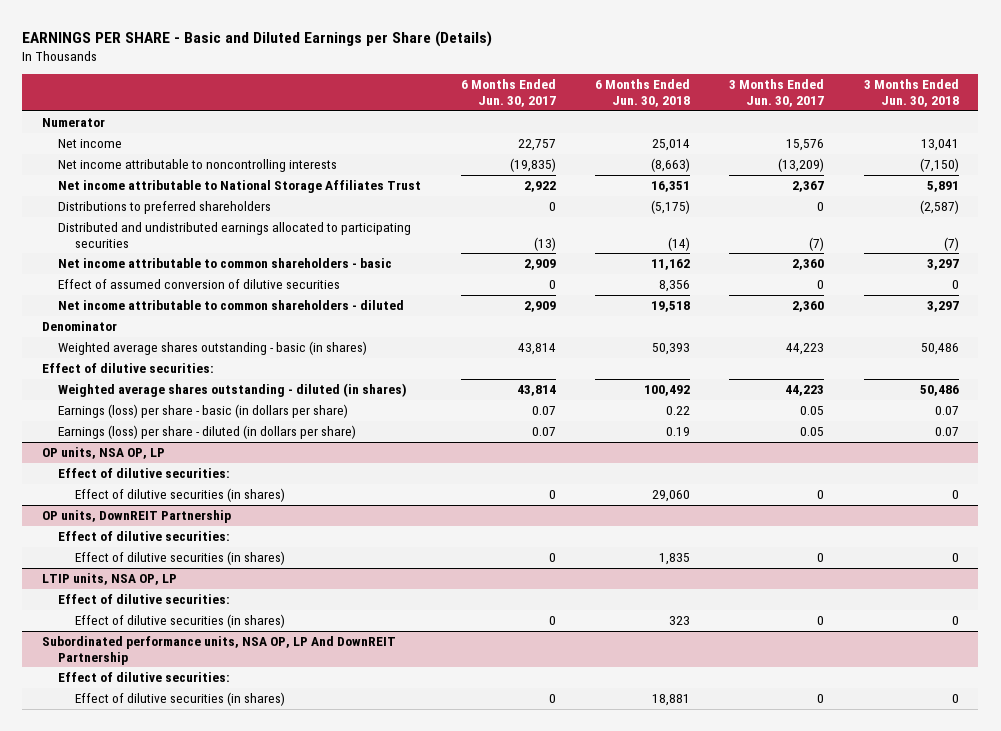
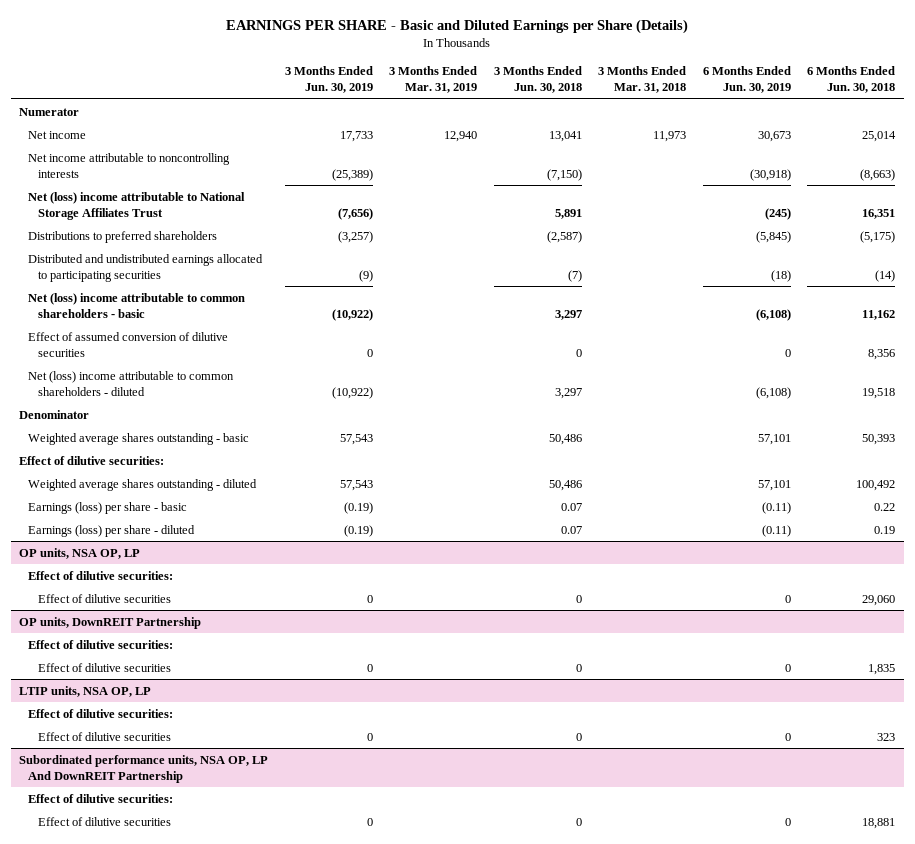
- | 6 Months Ended Jun. 30, 2017 | 6 Months Ended Jun. 30, 2018 | 3 Months Ended Jun. 30, 2017 | 3 Months Ended Jun. 30, 2018
+ | 3 Months Ended Jun. 30, 2019 | 3 Months Ended Mar. 31, 2019 | 3 Months Ended Jun. 30, 2018 | 3 Months Ended Mar. 31, 2018 | 6 Months Ended Jun. 30, 2019 | 6 Months Ended Jun. 30, 2018
- Net income attributable to National Storage Affiliates Trust | 2,922 | 16,351 | 2,367 | 5,891
+ Net (loss) income attributable to National Storage Affiliates Trust | (7,656) | | 5,891 | | (245) | 16,351
- Net income attributable to common shareholders - basic | 2,909 | 11,162 | 2,360 | 3,297
+ Net (loss) income attributable to common shareholders - basic | (10,922) | | 3,297 | | (6,108) | 11,162
- Net income attributable to common shareholders - diluted | 2,909 | 19,518 | 2,360 | 3,297
+ Net (loss) income attributable to common shareholders - diluted | (10,922) | | 3,297 | | (6,108) | 19,518
- Weighted average shares outstanding - basic (in shares) | 43,814 | 50,393 | 44,223 | 50,486
+ Weighted average shares outstanding - basic | 57,543 | | 50,486 | | 57,101 | 50,393
- Weighted average shares outstanding - diluted (in shares) | 43,814 | 100,492 | 44,223 | 50,486
- Earnings (loss) per share - basic (in dollars per share) | 0.07 | 0.22 | 0.05 | 0.07
- Earnings (loss) per share - diluted (in dollars per share) | 0.07 | 0.19 | 0.05 | 0.07
+ Weighted average shares outstanding - diluted | 57,543 | | 50,486 | | 57,101 | 100,492
+ Earnings (loss) per share - basic | (0.19) | | 0.07 | | (0.11) | 0.22
+ Earnings (loss) per share - diluted | (0.19) | | 0.07 | | (0.11) | 0.19
@ OP units, NSA OP, LP
- Effect of dilutive securities (in shares) | 0 | 29,060 | 0 | 0
+ Effect of dilutive securities | 0 | | 0 | | 0 | 29,060
@ OP units, DownREIT Partnership
- Effect of dilutive securities (in shares) | 0 | 1,835 | 0 | 0
+ Effect of dilutive securities | 0 | | 0 | | 0 | 1,835
@ LTIP units, NSA OP, LP
- Effect of dilutive securities (in shares) | 0 | 323 | 0 | 0
+ Effect of dilutive securities | 0 | | 0 | | 0 | 323
@ Subordinated performance units, NSA OP, LP And DownREIT Partnership
- Effect of dilutive securities (in shares) | 0 | 18,881 | 0 | 0
+ Effect of dilutive securities | 0 | | 0 | | 0 | 18,881

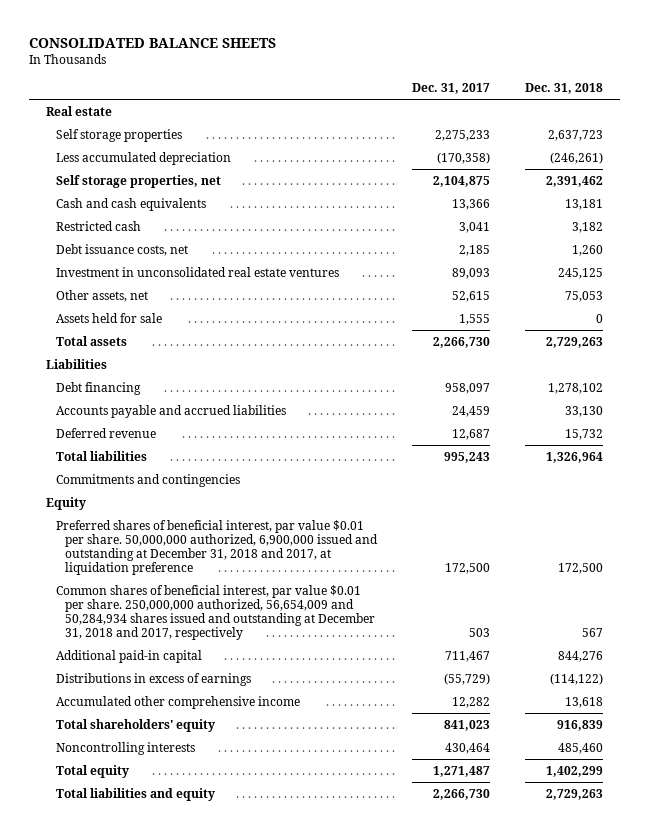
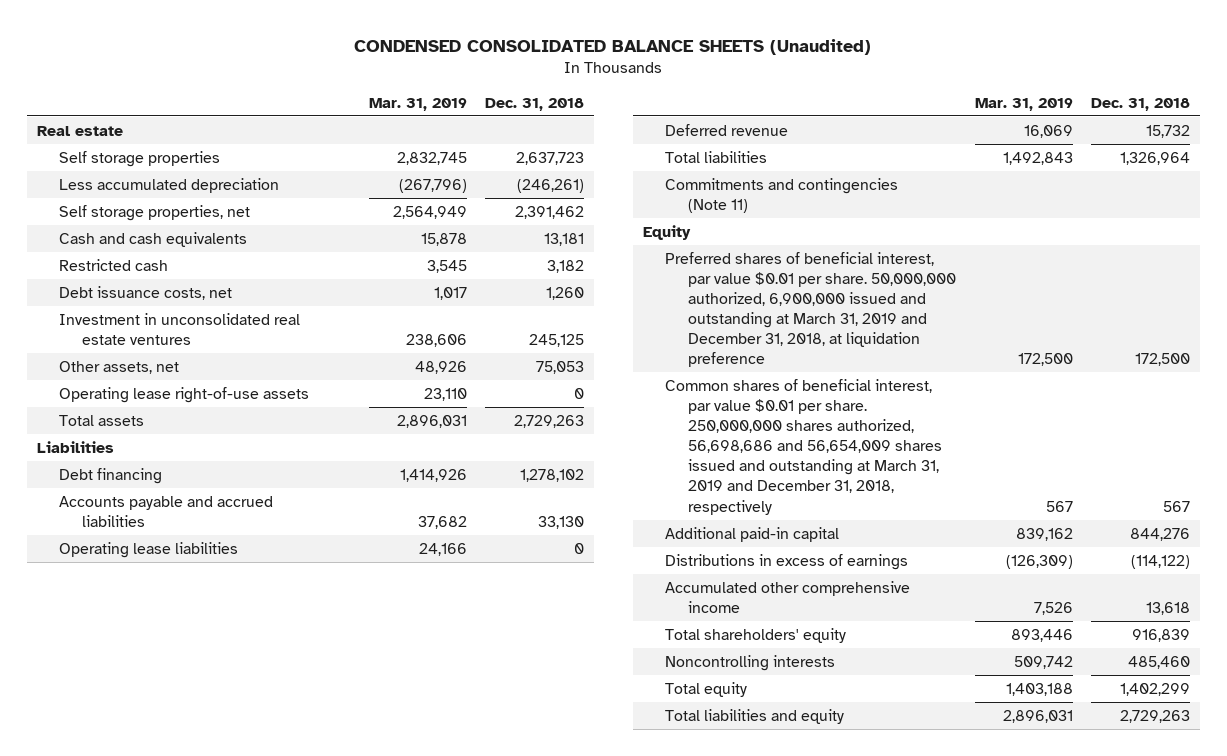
- CONSOLIDATED BALANCE SHEETS
+ CONDENSED CONSOLIDATED BALANCE SHEETS (Unaudited)
- | Dec. 31, 2017 | Dec. 31, 2018
+ | Mar. 31, 2019 | Dec. 31, 2018
- Assets held for sale | 1,555 | 0
+ Operating lease right-of-use assets | 23,110 | 0
+ Operating lease liabilities | 24,166 | 0
- Commitments and contingencies
+ Commitments and contingencies (Note 11)
- Preferred shares of beneficial interest, par value $0.01 per share. 50,000,000 authorized, 6,900,000 issued and outstanding at December 31, 2018 and 2017, at liquidation preference | 172,500 | 172,500
- Common shares of beneficial interest, par value $0.01 per share. 250,000,000 authorized, 56,654,009 and 50,284,934 shares issued and outstanding at December 31, 2018 and 2017, respectively | 503 | 567
+ Preferred shares of beneficial interest, par value $0.01 per share. 50,000,000 authorized, 6,900,000 issued and outstanding at March 31, 2019 and December 31, 2018, at liquidation preference | 172,500 | 172,500
+ Common shares of beneficial interest, par value $0.01 per share. 250,000,000 shares authorized, 56,698,686 and 56,654,009 shares issued and outstanding at March 31, 2019 and December 31, 2018, respectively | 567 | 567

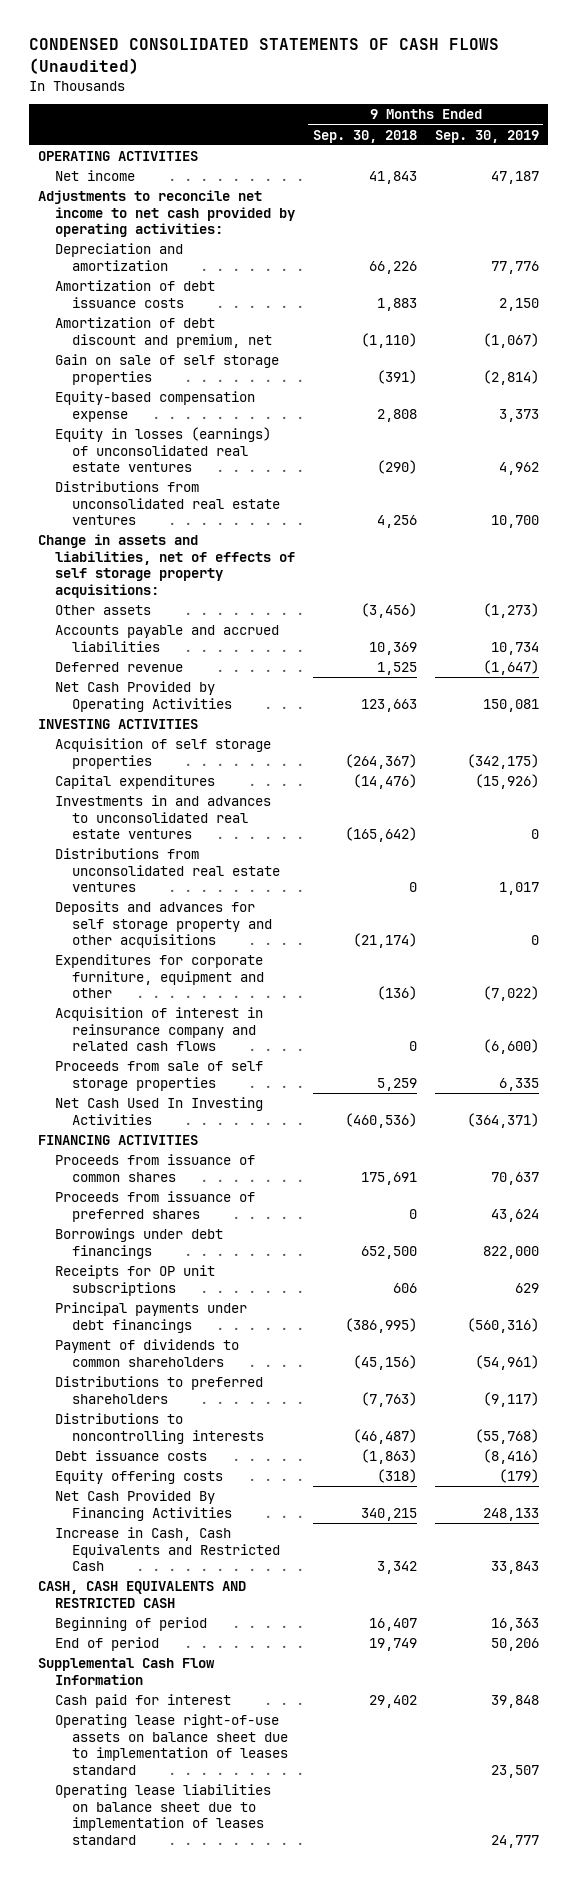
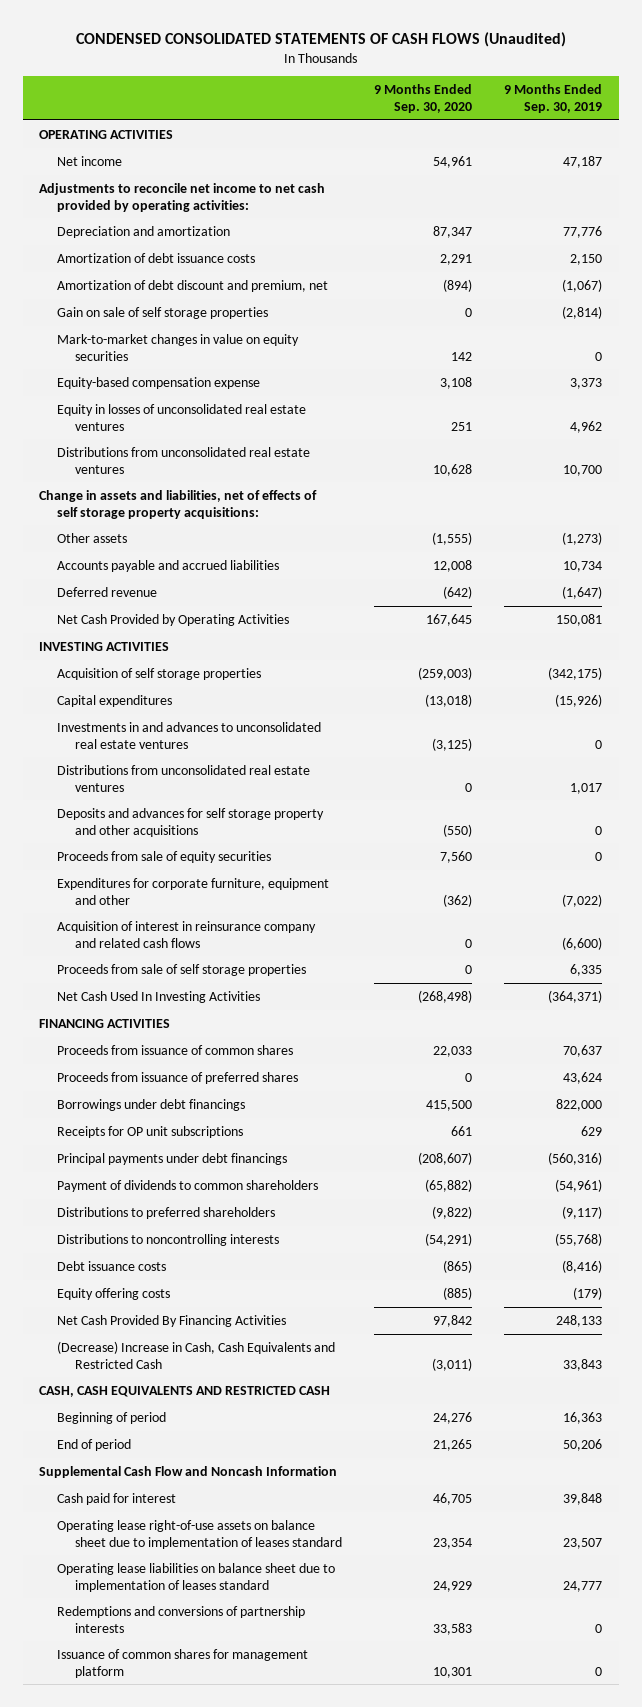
- | 9 Months Ended Sep. 30, 2018 | 9 Months Ended Sep. 30, 2019
+ | 9 Months Ended Sep. 30, 2020 | 9 Months Ended Sep. 30, 2019
+ Mark-to-market changes in value on equity securities | 142 | 0
- Equity in losses (earnings) of unconsolidated real estate ventures | (290) | 4,962
+ Equity in losses of unconsolidated real estate ventures | 251 | 4,962
+ Proceeds from sale of equity securities | 7,560 | 0
- Increase in Cash, Cash Equivalents and Restricted Cash | 3,342 | 33,843
+ (Decrease) Increase in Cash, Cash Equivalents and Restricted Cash | (3,011) | 33,843
- Supplemental Cash Flow Information
+ Supplemental Cash Flow and Noncash Information
+ Redemptions and conversions of partnership interests | 33,583 | 0
+ Issuance of common shares for management platform | 10,301 | 0

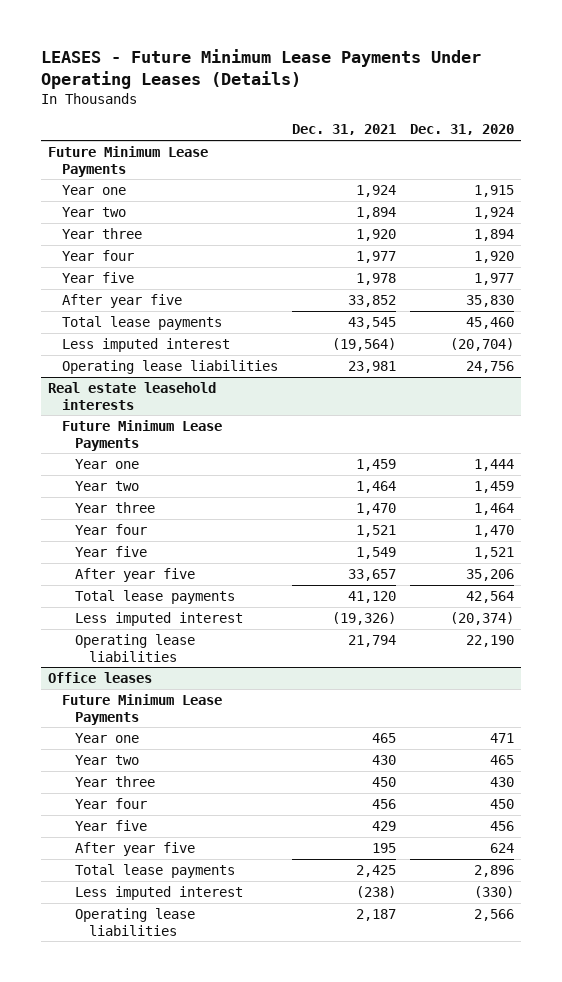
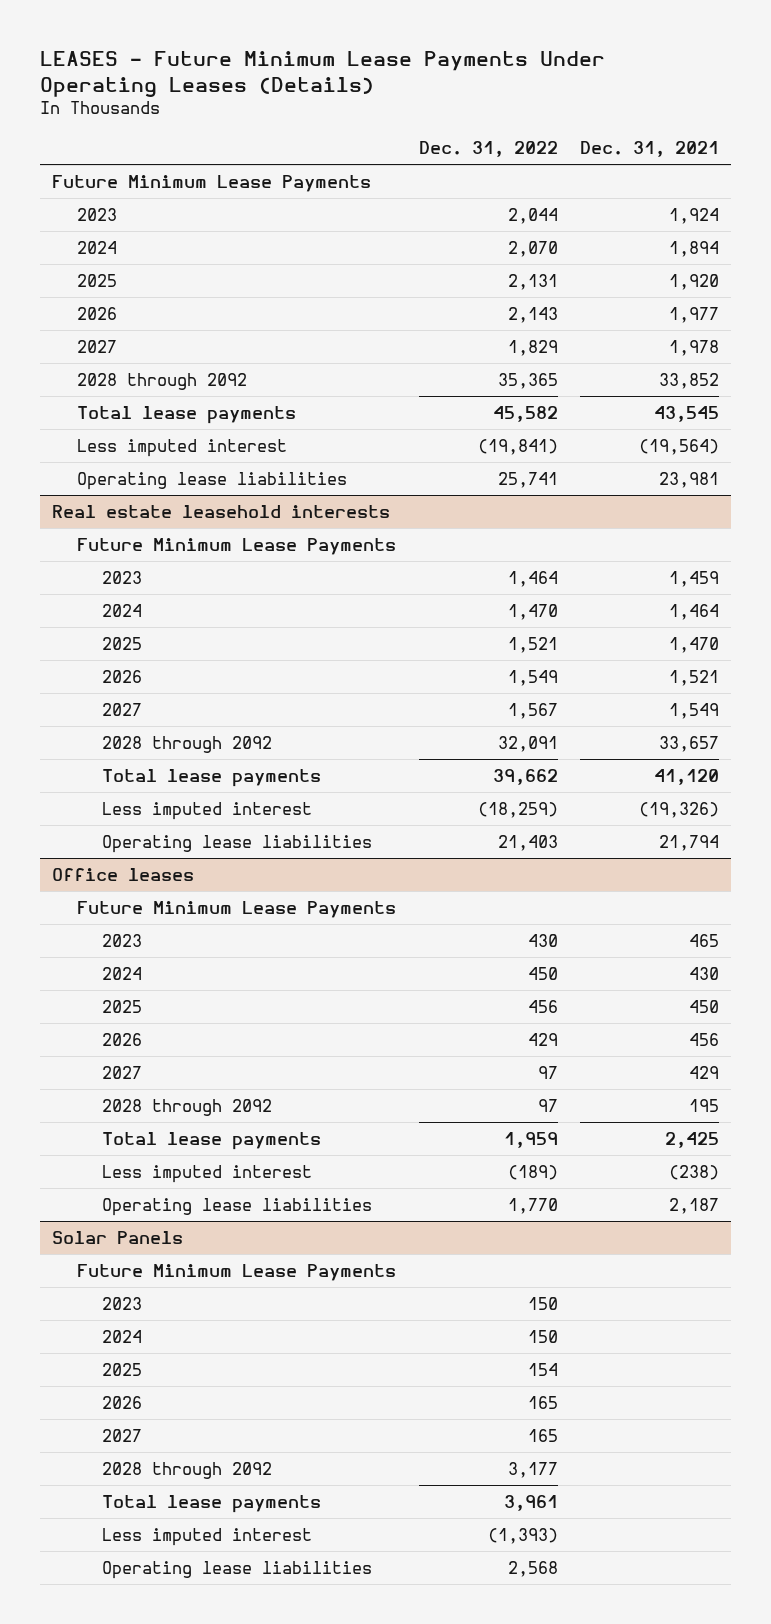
- | Dec. 31, 2021 | Dec. 31, 2020
+ | Dec. 31, 2022 | Dec. 31, 2021
- Year one | 1,924 | 1,915
- Year two | 1,894 | 1,924
- Year three | 1,920 | 1,894
- Year four | 1,977 | 1,920
- Year five | 1,978 | 1,977
- After year five | 33,852 | 35,830
+ 2023 | 2,044 | 1,924
+ 2024 | 2,070 | 1,894
+ 2025 | 2,131 | 1,920
+ 2026 | 2,143 | 1,977
+ 2027 | 1,829 | 1,978
+ 2028 through 2092 | 35,365 | 33,852
@ Real estate leasehold interests
- Year one | 1,459 | 1,444
- Year two | 1,464 | 1,459
- Year three | 1,470 | 1,464
- Year four | 1,521 | 1,470
- Year five | 1,549 | 1,521
- After year five | 33,657 | 35,206
+ 2023 | 1,464 | 1,459
+ 2024 | 1,470 | 1,464
+ 2025 | 1,521 | 1,470
+ 2026 | 1,549 | 1,521
+ 2027 | 1,567 | 1,549
+ 2028 through 2092 | 32,091 | 33,657
@ Office leases
- Year one | 465 | 471
- Year two | 430 | 465
- Year three | 450 | 430
- Year four | 456 | 450
- Year five | 429 | 456
- After year five | 195 | 624
+ 2023 | 430 | 465
+ 2024 | 450 | 430
+ 2025 | 456 | 450
+ 2026 | 429 | 456
+ 2027 | 97 | 429
+ 2028 through 2092 | 97 | 195
+ Solar Panels
+ Future Minimum Lease Payments
+ 2023 | 150 |
+ 2024 | 150 |
+ 2025 | 154 |
+ 2026 | 165 |
+ 2027 | 165 |
+ 2028 through 2092 | 3,177 |
+ Total lease payments | 3,961 |
+ Less imputed interest | (1,393) |
+ Operating lease liabilities | 2,568 |

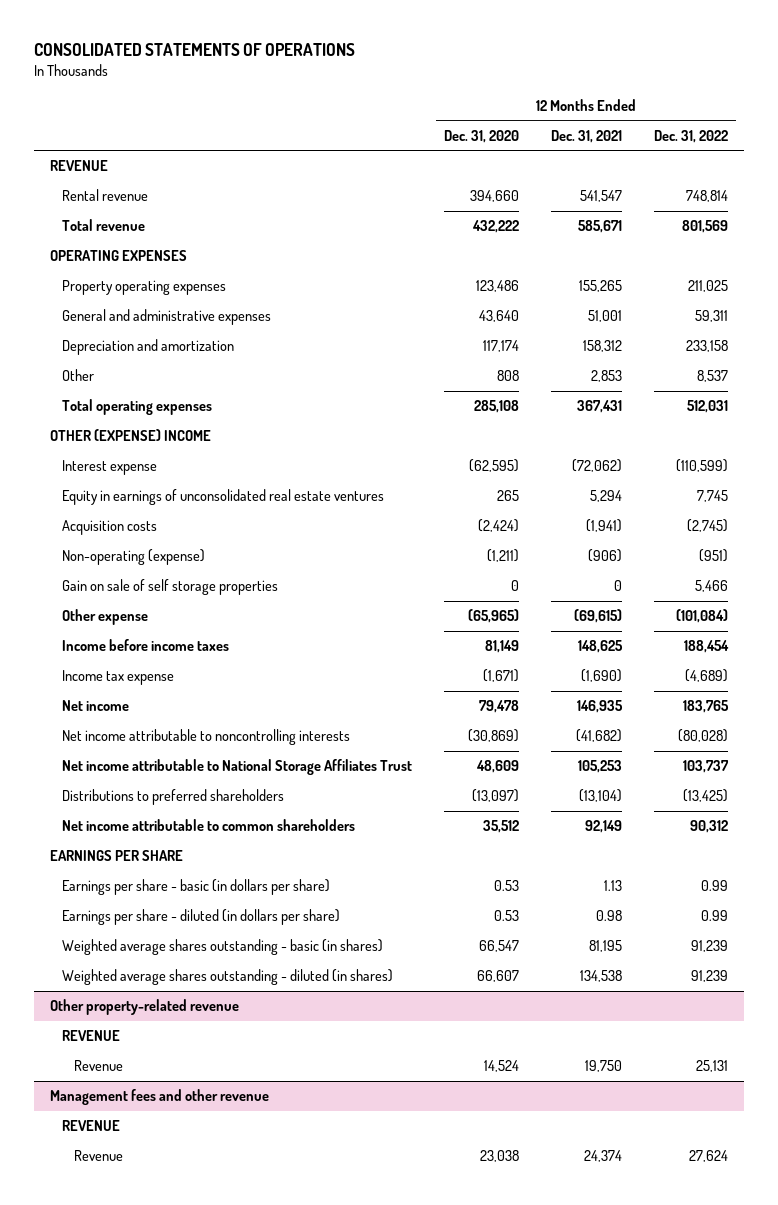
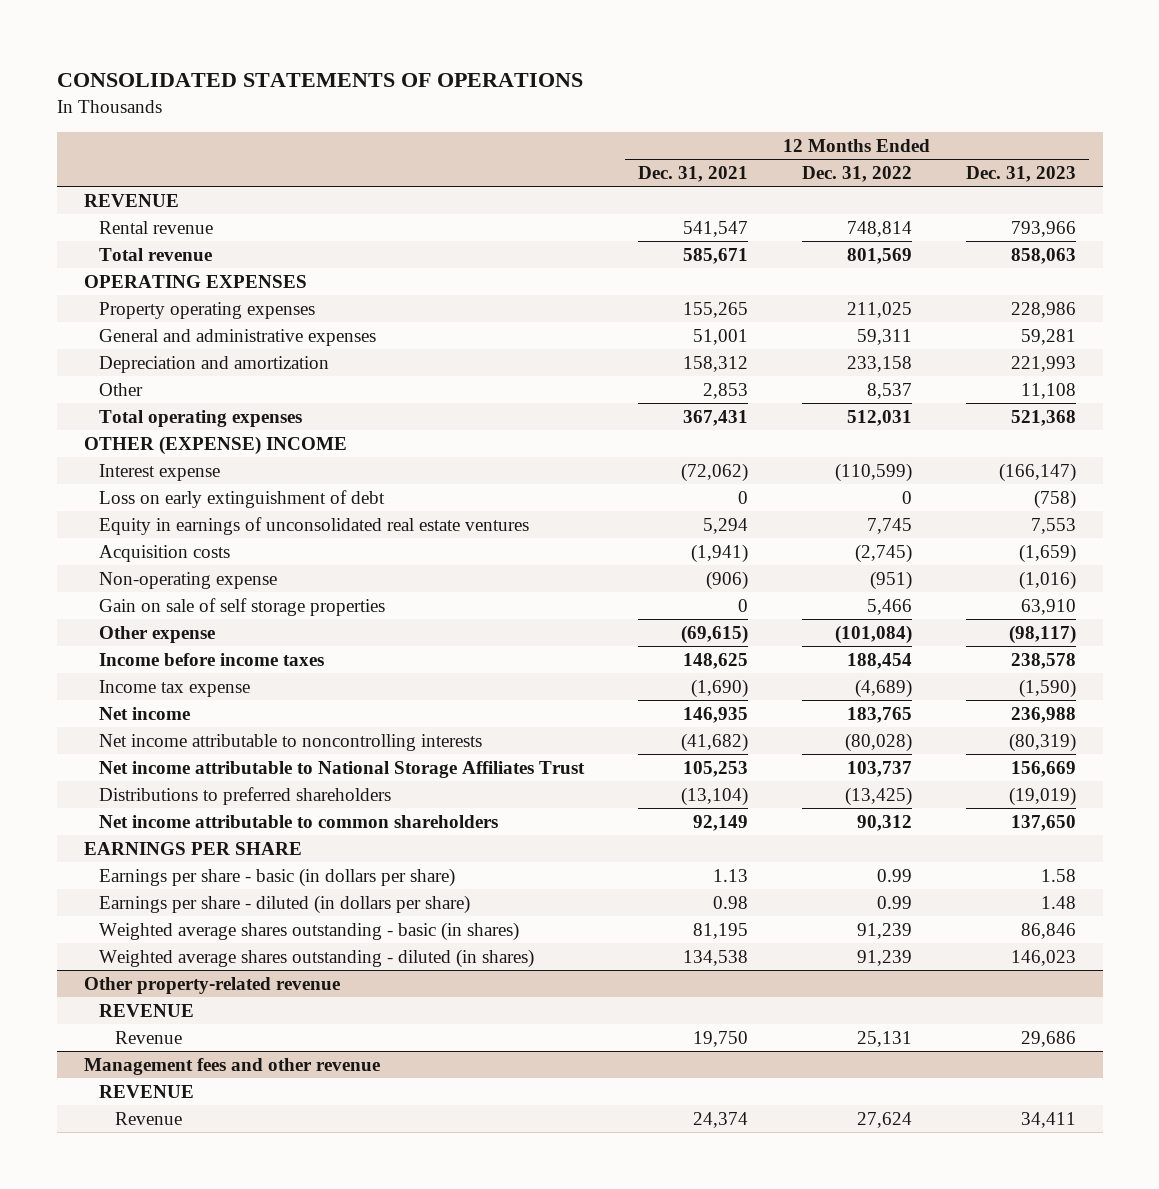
- | 12 Months Ended Dec. 31, 2020 | 12 Months Ended Dec. 31, 2021 | 12 Months Ended Dec. 31, 2022
+ | 12 Months Ended Dec. 31, 2021 | 12 Months Ended Dec. 31, 2022 | 12 Months Ended Dec. 31, 2023
+ Loss on early extinguishment of debt | 0 | 0 | (758)
- Non-operating (expense) | (1,211) | (906) | (951)
+ Non-operating expense | (906) | (951) | (1,016)

